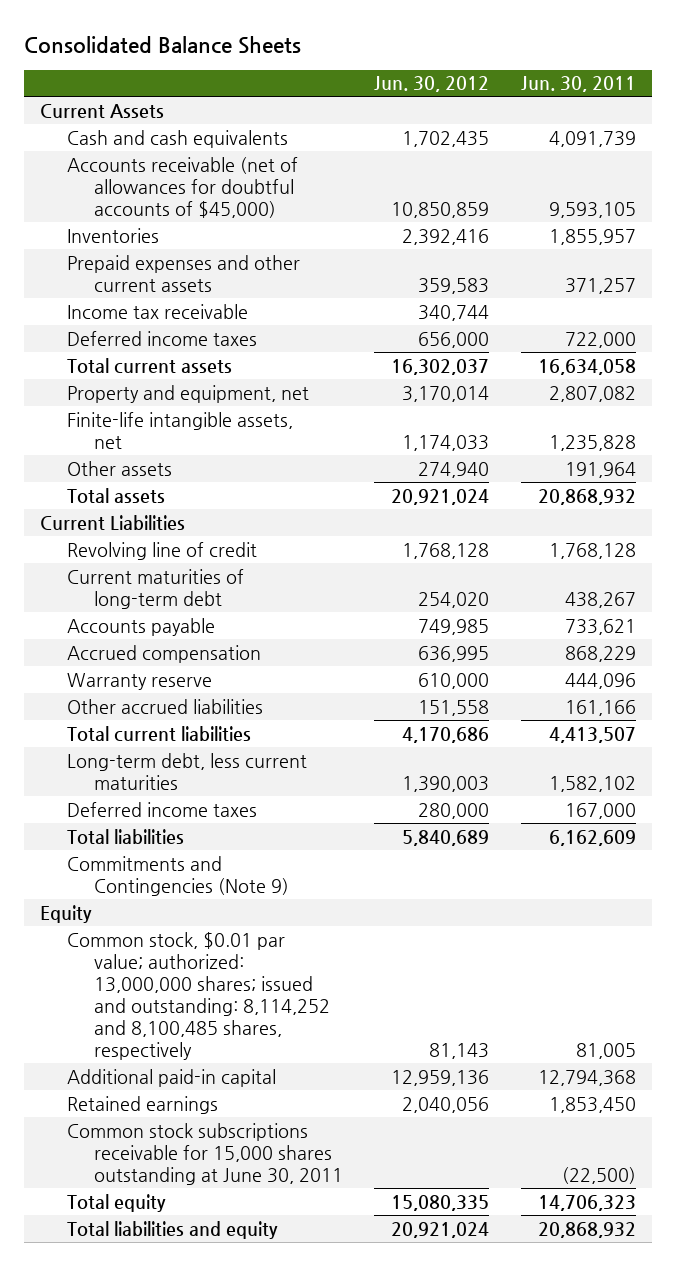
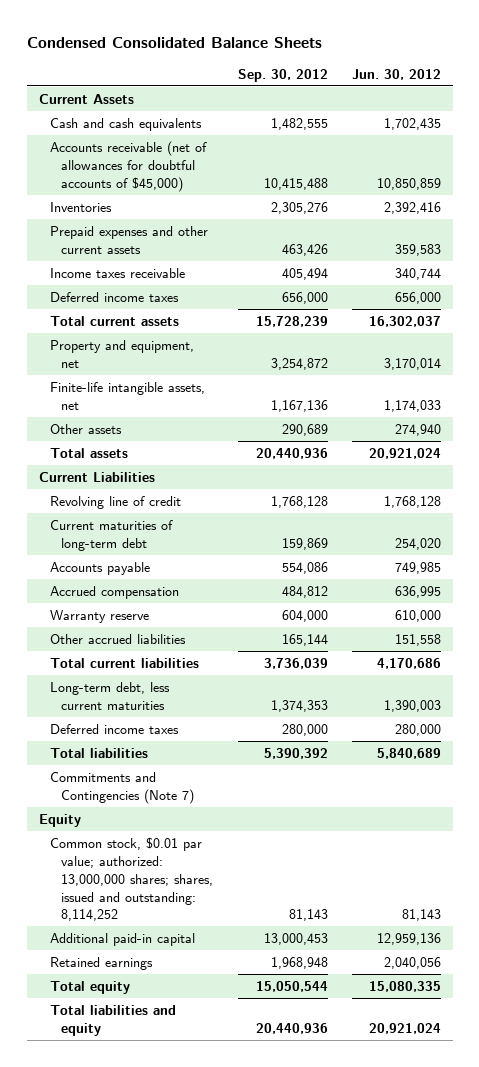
- Consolidated Balance Sheets
+ Condensed Consolidated Balance Sheets
- | Jun. 30, 2012 | Jun. 30, 2011
+ | Sep. 30, 2012 | Jun. 30, 2012
- Income tax receivable | 340,744 |
+ Income taxes receivable | 405,494 | 340,744
- Commitments and Contingencies (Note 9)
+ Commitments and Contingencies (Note 7)
- Common stock, $0.01 par value; authorized: 13,000,000 shares; issued and outstanding: 8,114,252 and 8,100,485 shares, respectively | 81,143 | 81,005
+ Common stock, $0.01 par value; authorized: 13,000,000 shares; shares, issued and outstanding: 8,114,252 | 81,143 | 81,143
- Common stock subscriptions receivable for 15,000 shares outstanding at June 30, 2011 | | (22,500)

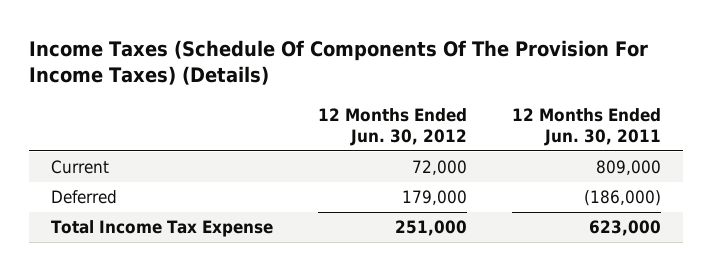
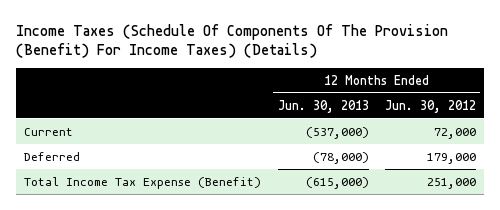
- Income Taxes (Schedule Of Components Of The Provision For Income Taxes) (Details)
+ Income Taxes (Schedule Of Components Of The Provision (Benefit) For Income Taxes) (Details)
- | 12 Months Ended Jun. 30, 2012 | 12 Months Ended Jun. 30, 2011
+ | 12 Months Ended Jun. 30, 2013 | 12 Months Ended Jun. 30, 2012
- Total Income Tax Expense | 251,000 | 623,000
+ Total Income Tax Expense (Benefit) | (615,000) | 251,000

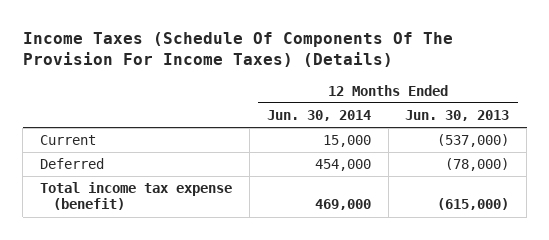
- Income Taxes (Schedule Of Components Of The Provision (Benefit) For Income Taxes) (Details)
+ Income Taxes (Schedule Of Components Of The Provision For Income Taxes) (Details)
- | 12 Months Ended Jun. 30, 2013 | 12 Months Ended Jun. 30, 2012
+ | 12 Months Ended Jun. 30, 2014 | 12 Months Ended Jun. 30, 2013
- Total Income Tax Expense (Benefit) | (615,000) | 251,000
+ Total income tax expense (benefit) | 469,000 | (615,000)

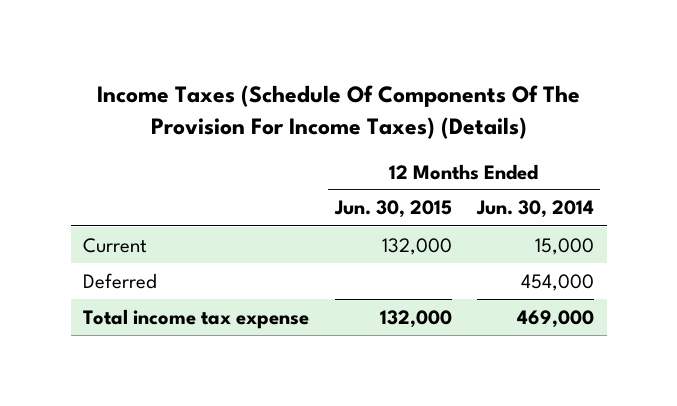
- | 12 Months Ended Jun. 30, 2014 | 12 Months Ended Jun. 30, 2013
+ | 12 Months Ended Jun. 30, 2015 | 12 Months Ended Jun. 30, 2014
- Total income tax expense (benefit) | 469,000 | (615,000)
+ Total income tax expense | 132,000 | 469,000

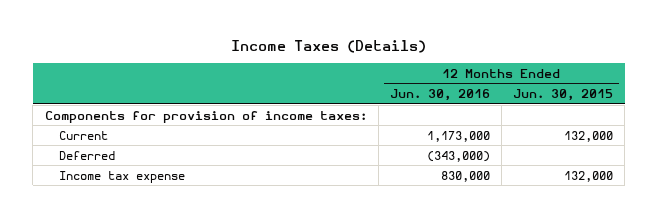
- Income Taxes (Schedule Of Components Of The Provision For Income Taxes) (Details)
+ Income Taxes (Details)
- | 12 Months Ended Jun. 30, 2015 | 12 Months Ended Jun. 30, 2014
+ | 12 Months Ended Jun. 30, 2016 | 12 Months Ended Jun. 30, 2015
+ Components for provision of income taxes:
- Total income tax expense | 132,000 | 469,000
+ Income tax expense | 830,000 | 132,000

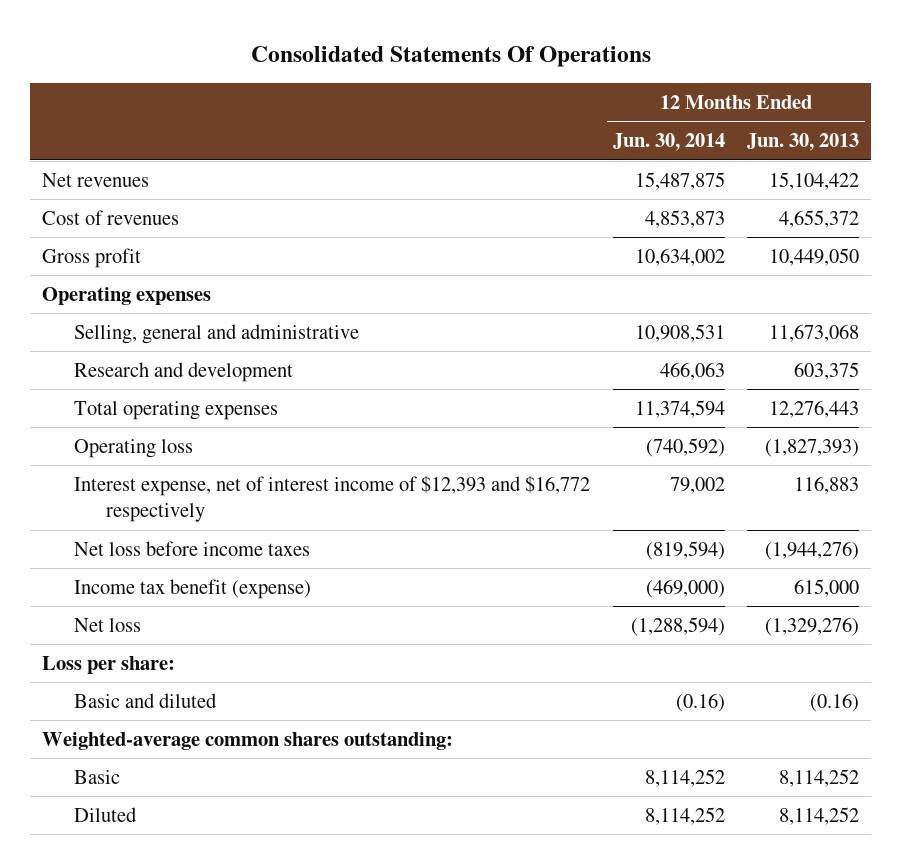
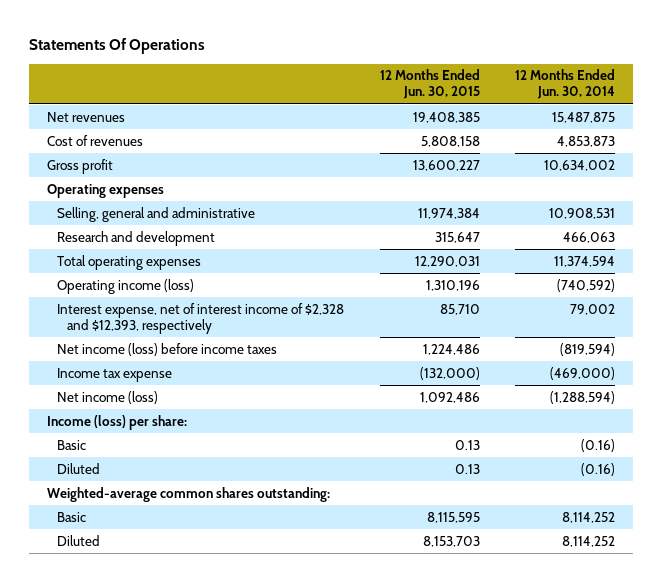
- Consolidated Statements Of Operations
+ Statements Of Operations
- | 12 Months Ended Jun. 30, 2014 | 12 Months Ended Jun. 30, 2013
+ | 12 Months Ended Jun. 30, 2015 | 12 Months Ended Jun. 30, 2014
- Operating loss | (740,592) | (1,827,393)
- Interest expense, net of interest income of $12,393 and $16,772 respectively | 79,002 | 116,883
- Net loss before income taxes | (819,594) | (1,944,276)
- Income tax benefit (expense) | (469,000) | 615,000
- Net loss | (1,288,594) | (1,329,276)
- Loss per share:
- Basic and diluted | (0.16) | (0.16)
+ Operating income (loss) | 1,310,196 | (740,592)
+ Interest expense, net of interest income of $2,328 and $12,393, respectively | 85,710 | 79,002
+ Net income (loss) before income taxes | 1,224,486 | (819,594)
+ Income tax expense | (132,000) | (469,000)
+ Net income (loss) | 1,092,486 | (1,288,594)
+ Income (loss) per share:
+ Basic | 0.13 | (0.16)
+ Diluted | 0.13 | (0.16)

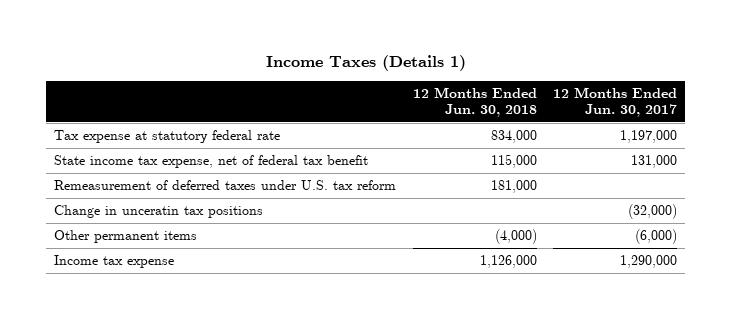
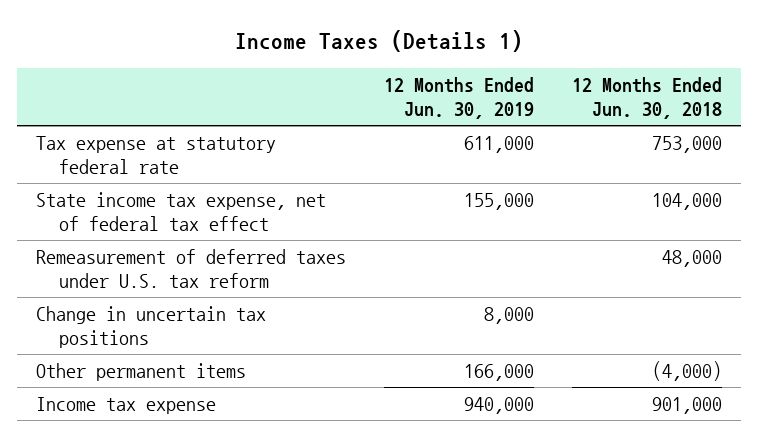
- | 12 Months Ended Jun. 30, 2018 | 12 Months Ended Jun. 30, 2017
+ | 12 Months Ended Jun. 30, 2019 | 12 Months Ended Jun. 30, 2018
- Tax expense at statutory federal rate | 834,000 | 1,197,000
- State income tax expense, net of federal tax benefit | 115,000 | 131,000
- Remeasurement of deferred taxes under U.S. tax reform | 181,000 |
- Change in unceratin tax positions | | (32,000)
+ Tax expense at statutory federal rate | 611,000 | 753,000
+ State income tax expense, net of federal tax effect | 155,000 | 104,000
+ Remeasurement of deferred taxes under U.S. tax reform | | 48,000
+ Change in uncertain tax positions | 8,000 |
- Income tax expense | 1,126,000 | 1,290,000
+ Income tax expense | 940,000 | 901,000

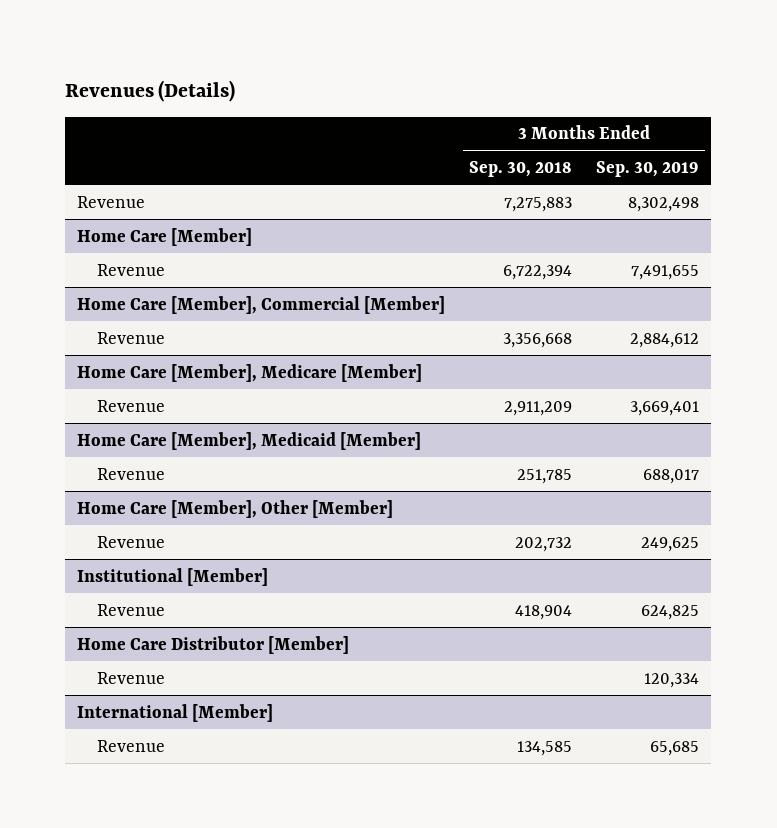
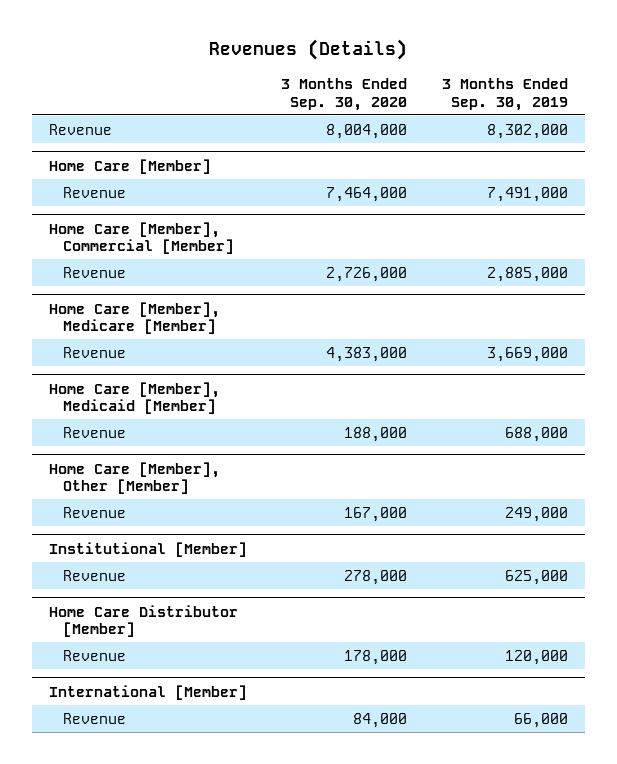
- | 3 Months Ended Sep. 30, 2018 | 3 Months Ended Sep. 30, 2019
+ | 3 Months Ended Sep. 30, 2020 | 3 Months Ended Sep. 30, 2019
- Revenue | 7,275,883 | 8,302,498
+ Revenue | 8,004,000 | 8,302,000
@ Home Care [Member]
- Revenue | 6,722,394 | 7,491,655
+ Revenue | 7,464,000 | 7,491,000
@ Home Care [Member], Commercial [Member]
- Revenue | 3,356,668 | 2,884,612
+ Revenue | 2,726,000 | 2,885,000
@ Home Care [Member], Medicare [Member]
- Revenue | 2,911,209 | 3,669,401
+ Revenue | 4,383,000 | 3,669,000
@ Home Care [Member], Medicaid [Member]
- Revenue | 251,785 | 688,017
+ Revenue | 188,000 | 688,000
@ Home Care [Member], Other [Member]
- Revenue | 202,732 | 249,625
+ Revenue | 167,000 | 249,000
@ Institutional [Member]
- Revenue | 418,904 | 624,825
+ Revenue | 278,000 | 625,000
@ Home Care Distributor [Member]
- Revenue | | 120,334
+ Revenue | 178,000 | 120,000
@ International [Member]
- Revenue | 134,585 | 65,685
+ Revenue | 84,000 | 66,000

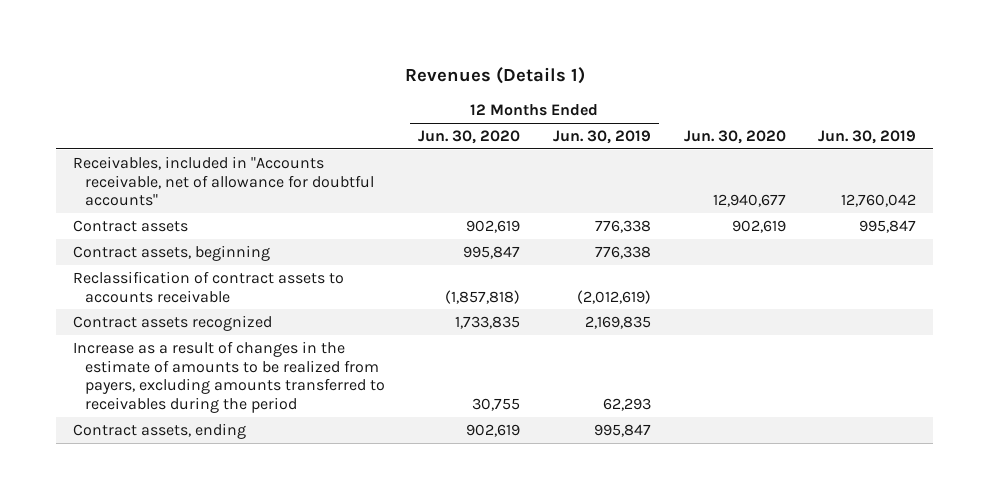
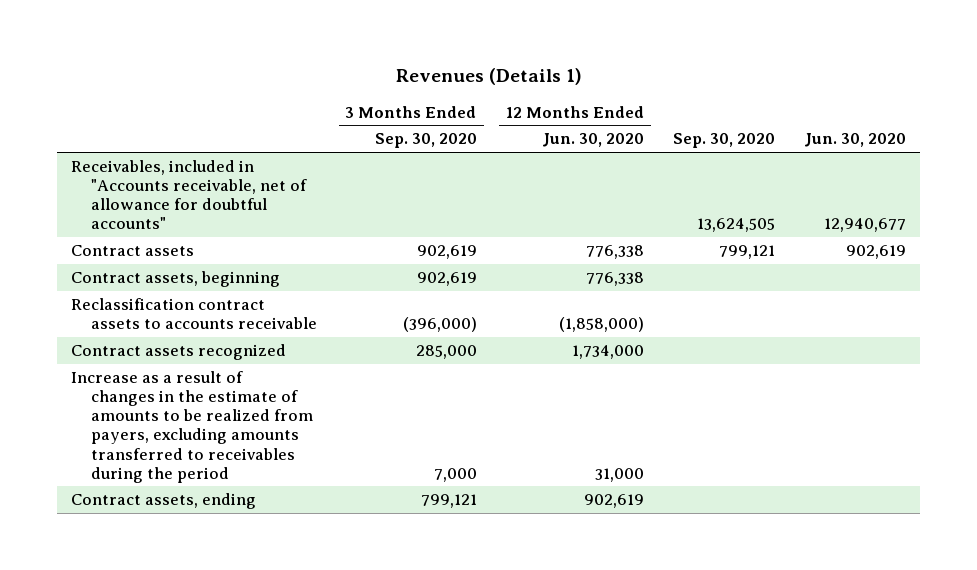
- | 12 Months Ended Jun. 30, 2020 | 12 Months Ended Jun. 30, 2019 | Jun. 30, 2020 | Jun. 30, 2019
+ | 3 Months Ended Sep. 30, 2020 | 12 Months Ended Jun. 30, 2020 | Sep. 30, 2020 | Jun. 30, 2020
- Contract assets | 902,619 | 776,338 | 902,619 | 995,847
- Contract assets, beginning | 995,847 | 776,338 | |
- Reclassification of contract assets to accounts receivable | (1,857,818) | (2,012,619) | |
- Contract assets recognized | 1,733,835 | 2,169,835 | |
- Increase as a result of changes in the estimate of amounts to be realized from payers, excluding amounts transferred to receivables during the period | 30,755 | 62,293 | |
+ Contract assets | 902,619 | 776,338 | 799,121 | 902,619
+ Contract assets, beginning | 902,619 | 776,338 | |
+ Reclassification contract assets to accounts receivable | (396,000) | (1,858,000) | |
+ Contract assets recognized | 285,000 | 1,734,000 | |
+ Increase as a result of changes in the estimate of amounts to be realized from payers, excluding amounts transferred to receivables during the period | 7,000 | 31,000 | |

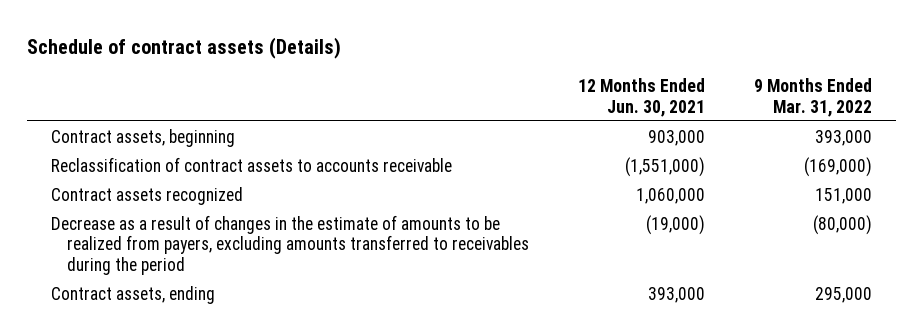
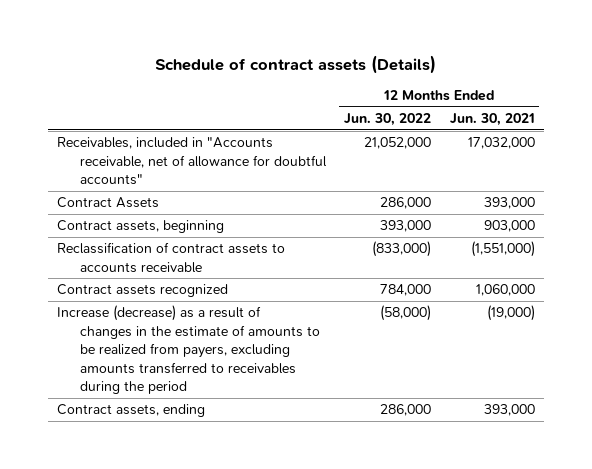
- | 12 Months Ended Jun. 30, 2021 | 9 Months Ended Mar. 31, 2022
+ | 12 Months Ended Jun. 30, 2022 | 12 Months Ended Jun. 30, 2021
+ Receivables, included in "Accounts receivable, net of allowance for doubtful accounts" | 21,052,000 | 17,032,000
+ Contract Assets | 286,000 | 393,000
- Decrease as a result of changes in the estimate of amounts to be realized from payers, excluding amounts transferred to receivables during the period | (19,000) | (80,000)
+ Increase (decrease) as a result of changes in the estimate of amounts to be realized from payers, excluding amounts transferred to receivables during the period | (58,000) | (19,000)

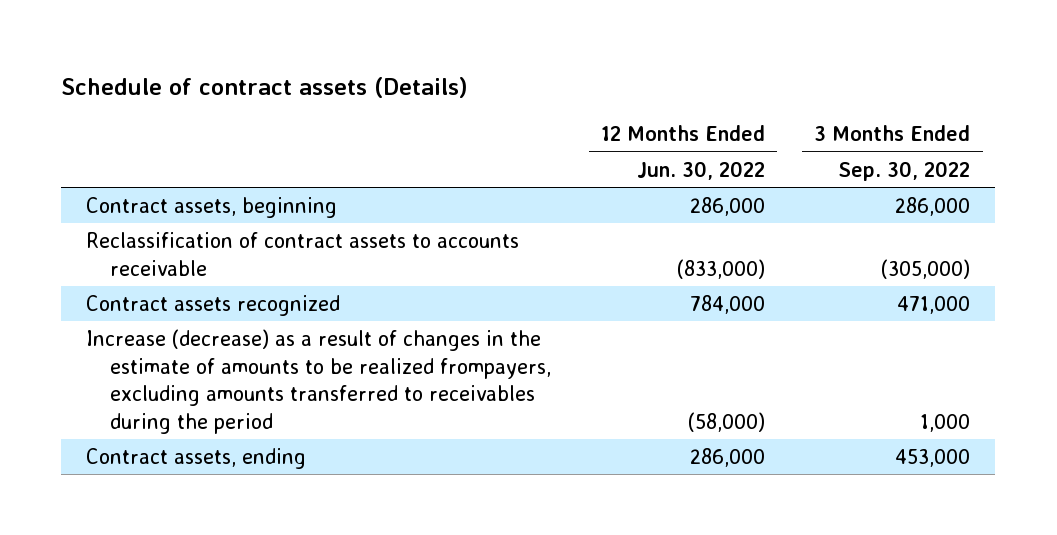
- | 12 Months Ended Jun. 30, 2022 | 12 Months Ended Jun. 30, 2021
+ | 12 Months Ended Jun. 30, 2022 | 3 Months Ended Sep. 30, 2022
- Receivables, included in "Accounts receivable, net of allowance for doubtful accounts" | 21,052,000 | 17,032,000
- Contract Assets | 286,000 | 393,000
- Contract assets, beginning | 393,000 | 903,000
+ Contract assets, beginning | 286,000 | 286,000
- Increase (decrease) as a result of changes in the estimate of amounts to be realized from payers, excluding amounts transferred to receivables during the period | (58,000) | (19,000)
+ Increase (decrease) as a result of changes in the estimate of amounts to be realized frompayers, excluding amounts transferred to receivables during the period | (58,000) | 1,000

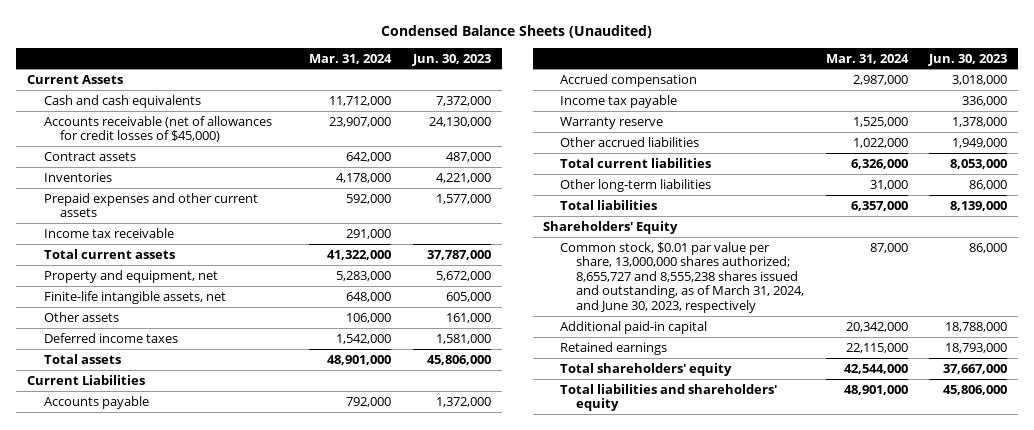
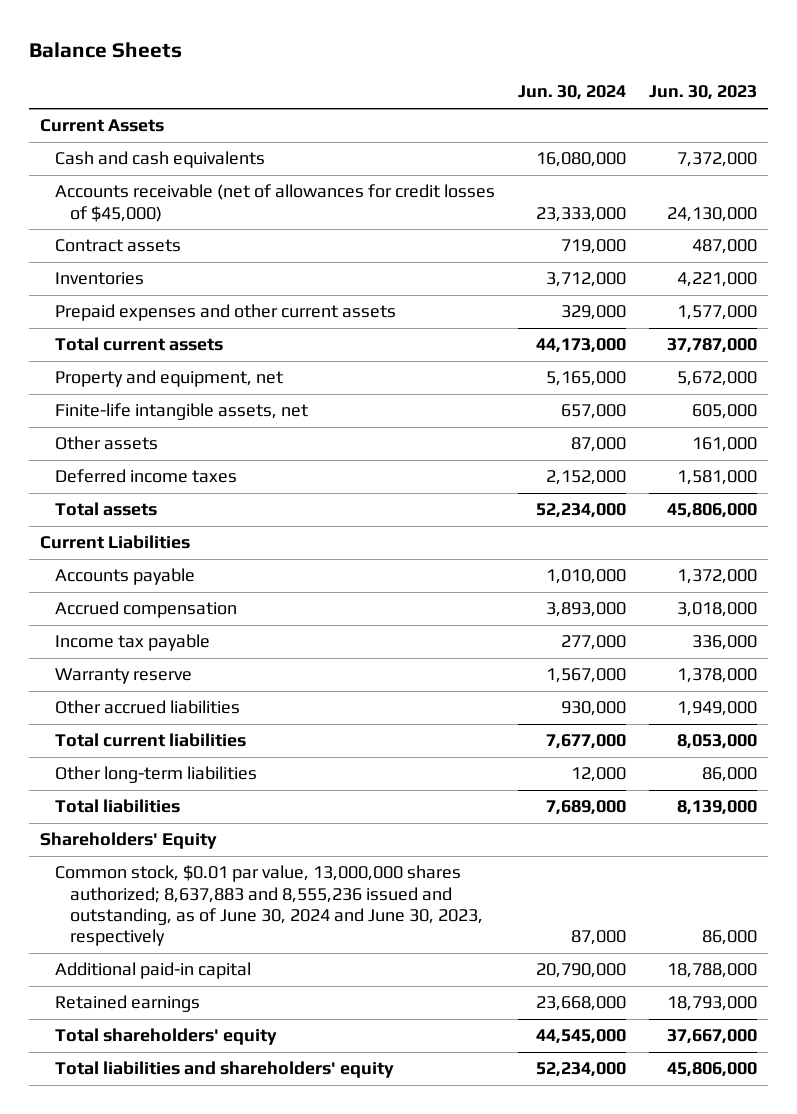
- Condensed Balance Sheets (Unaudited)
+ Balance Sheets
- | Mar. 31, 2024 | Jun. 30, 2023
+ | Jun. 30, 2024 | Jun. 30, 2023
- Income tax receivable | 291,000 |
- Common stock, $0.01 par value per share, 13,000,000 shares authorized; 8,655,727 and 8,555,238 shares issued and outstanding, as of March 31, 2024, and June 30, 2023, respectively | 87,000 | 86,000
+ Common stock, $0.01 par value, 13,000,000 shares authorized; 8,637,883 and 8,555,236 issued and outstanding, as of June 30, 2024 and June 30, 2023, respectively | 87,000 | 86,000

